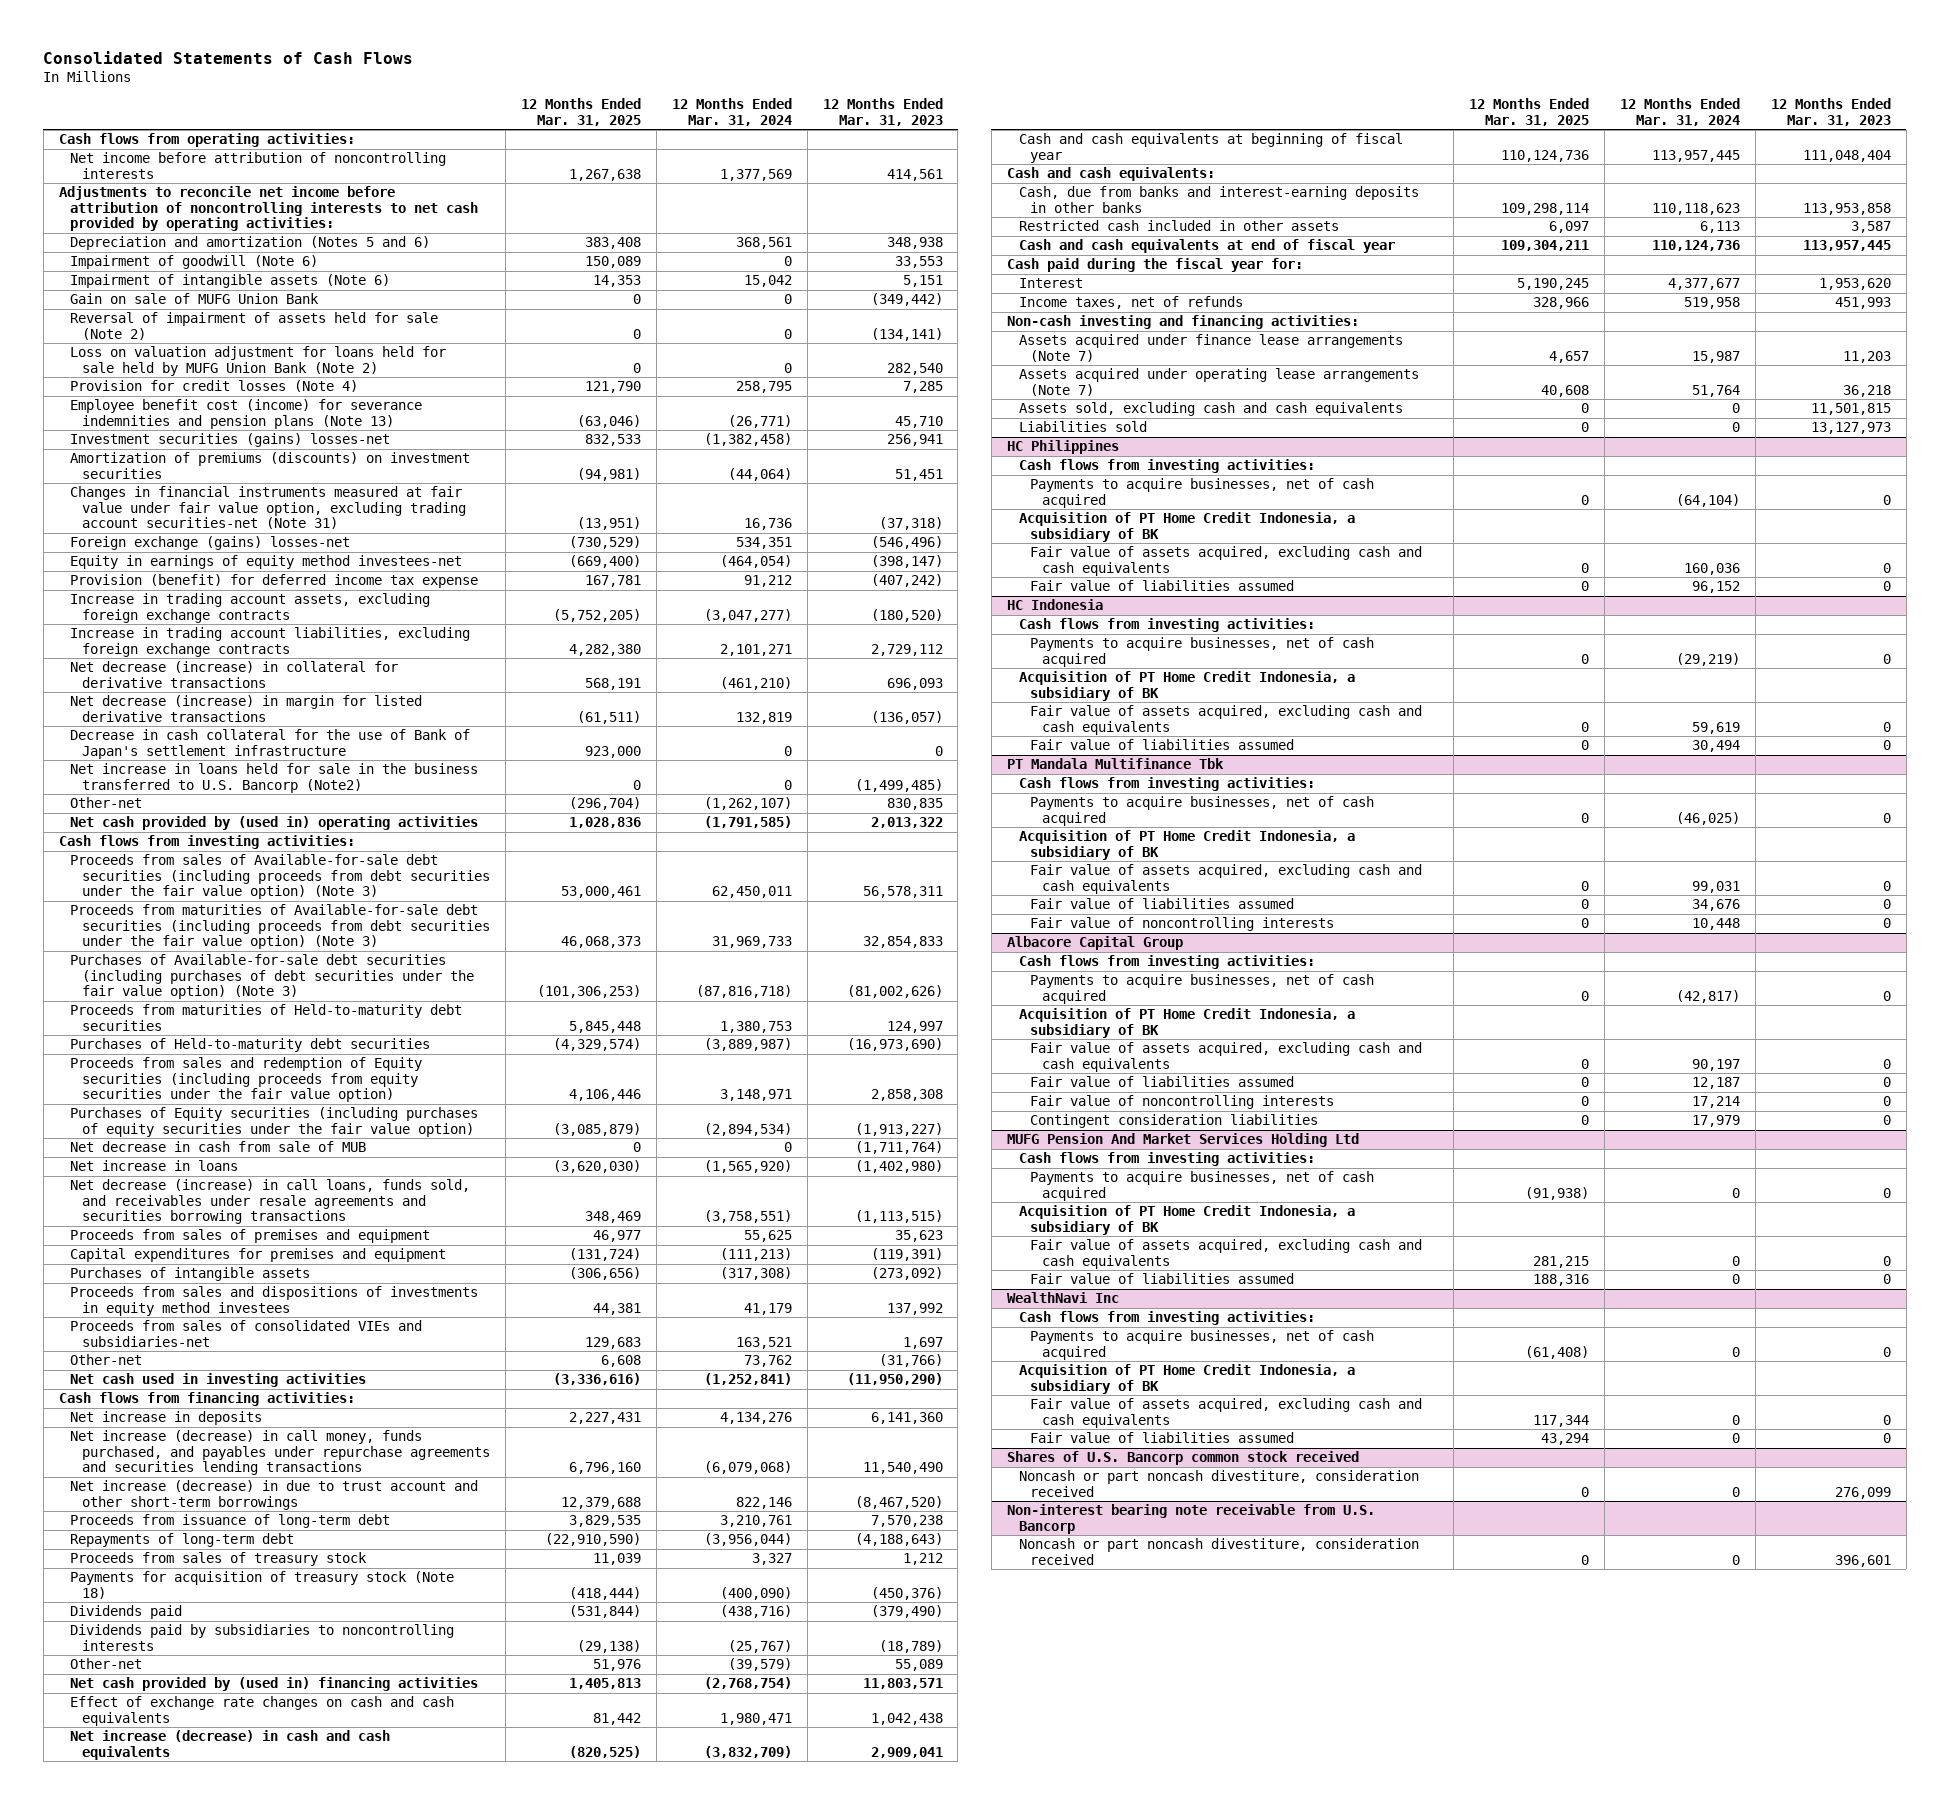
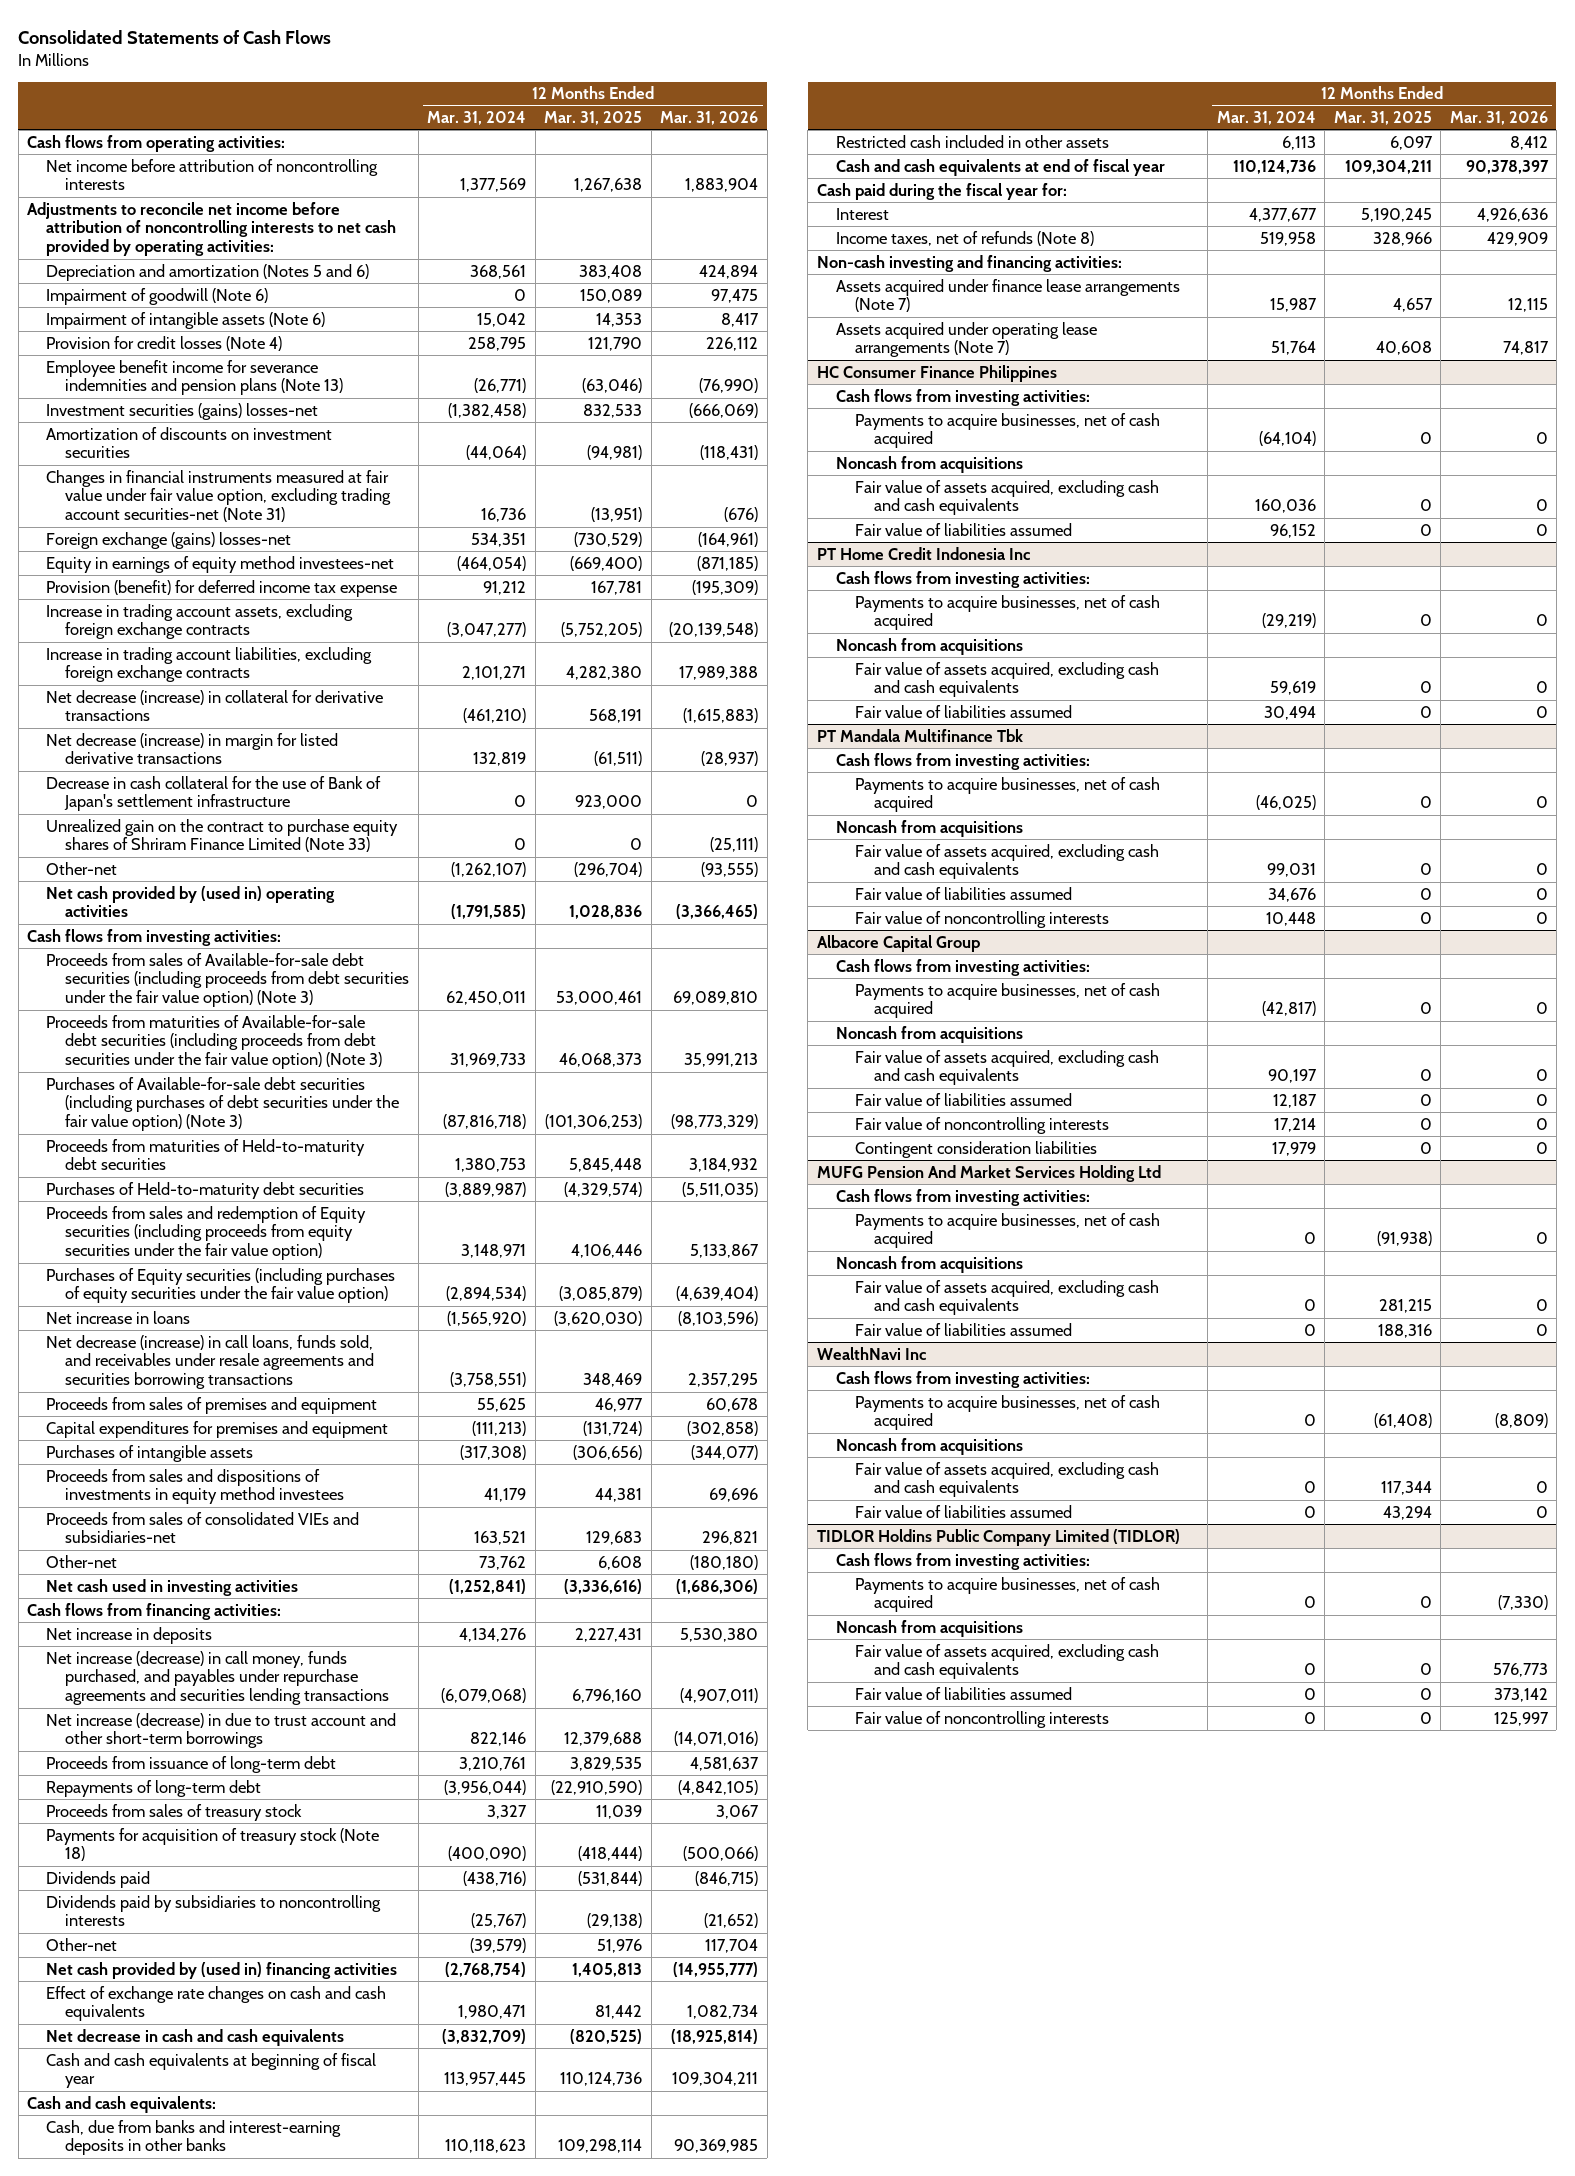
- | 12 Months Ended Mar. 31, 2025 | 12 Months Ended Mar. 31, 2024 | 12 Months Ended Mar. 31, 2023
+ | 12 Months Ended Mar. 31, 2024 | 12 Months Ended Mar. 31, 2025 | 12 Months Ended Mar. 31, 2026
- Gain on sale of MUFG Union Bank | 0 | 0 | (349,442)
- Reversal of impairment of assets held for sale (Note 2) | 0 | 0 | (134,141)
- Loss on valuation adjustment for loans held for sale held by MUFG Union Bank (Note 2) | 0 | 0 | 282,540
- Employee benefit cost (income) for severance indemnities and pension plans (Note 13) | (63,046) | (26,771) | 45,710
+ Employee benefit income for severance indemnities and pension plans (Note 13) | (26,771) | (63,046) | (76,990)
- Amortization of premiums (discounts) on investment securities | (94,981) | (44,064) | 51,451
+ Amortization of discounts on investment securities | (44,064) | (94,981) | (118,431)
- Net increase in loans held for sale in the business transferred to U.S. Bancorp (Note2) | 0 | 0 | (1,499,485)
+ Unrealized gain on the contract to purchase equity shares of Shriram Finance Limited (Note 33) | 0 | 0 | (25,111)
- Net decrease in cash from sale of MUB | 0 | 0 | (1,711,764)
- Net increase (decrease) in cash and cash equivalents | (820,525) | (3,832,709) | 2,909,041
+ Net decrease in cash and cash equivalents | (3,832,709) | (820,525) | (18,925,814)
- Income taxes, net of refunds | 328,966 | 519,958 | 451,993
+ Income taxes, net of refunds (Note 8) | 519,958 | 328,966 | 429,909
- Assets sold, excluding cash and cash equivalents | 0 | 0 | 11,501,815
- Liabilities sold | 0 | 0 | 13,127,973
- HC Philippines
+ HC Consumer Finance Philippines
- Acquisition of PT Home Credit Indonesia, a subsidiary of BK
+ Noncash from acquisitions
- HC Indonesia
+ PT Home Credit Indonesia Inc
- Acquisition of PT Home Credit Indonesia, a subsidiary of BK
+ Noncash from acquisitions
@ PT Mandala Multifinance Tbk
- Acquisition of PT Home Credit Indonesia, a subsidiary of BK
+ Noncash from acquisitions
@ Albacore Capital Group
- Acquisition of PT Home Credit Indonesia, a subsidiary of BK
+ Noncash from acquisitions
@ MUFG Pension And Market Services Holding Ltd
- Acquisition of PT Home Credit Indonesia, a subsidiary of BK
+ Noncash from acquisitions
@ WealthNavi Inc
- Acquisition of PT Home Credit Indonesia, a subsidiary of BK
+ Noncash from acquisitions
- Shares of U.S. Bancorp common stock received
- Noncash or part noncash divestiture, consideration received | 0 | 0 | 276,099
- Non-interest bearing note receivable from U.S. Bancorp
- Noncash or part noncash divestiture, consideration received | 0 | 0 | 396,601
+ TIDLOR Holdins Public Company Limited (TIDLOR)
+ Cash flows from investing activities:
+ Payments to acquire businesses, net of cash acquired | 0 | 0 | (7,330)
+ Noncash from acquisitions
+ Fair value of assets acquired, excluding cash and cash equivalents | 0 | 0 | 576,773
+ Fair value of liabilities assumed | 0 | 0 | 373,142
+ Fair value of noncontrolling interests | 0 | 0 | 125,997

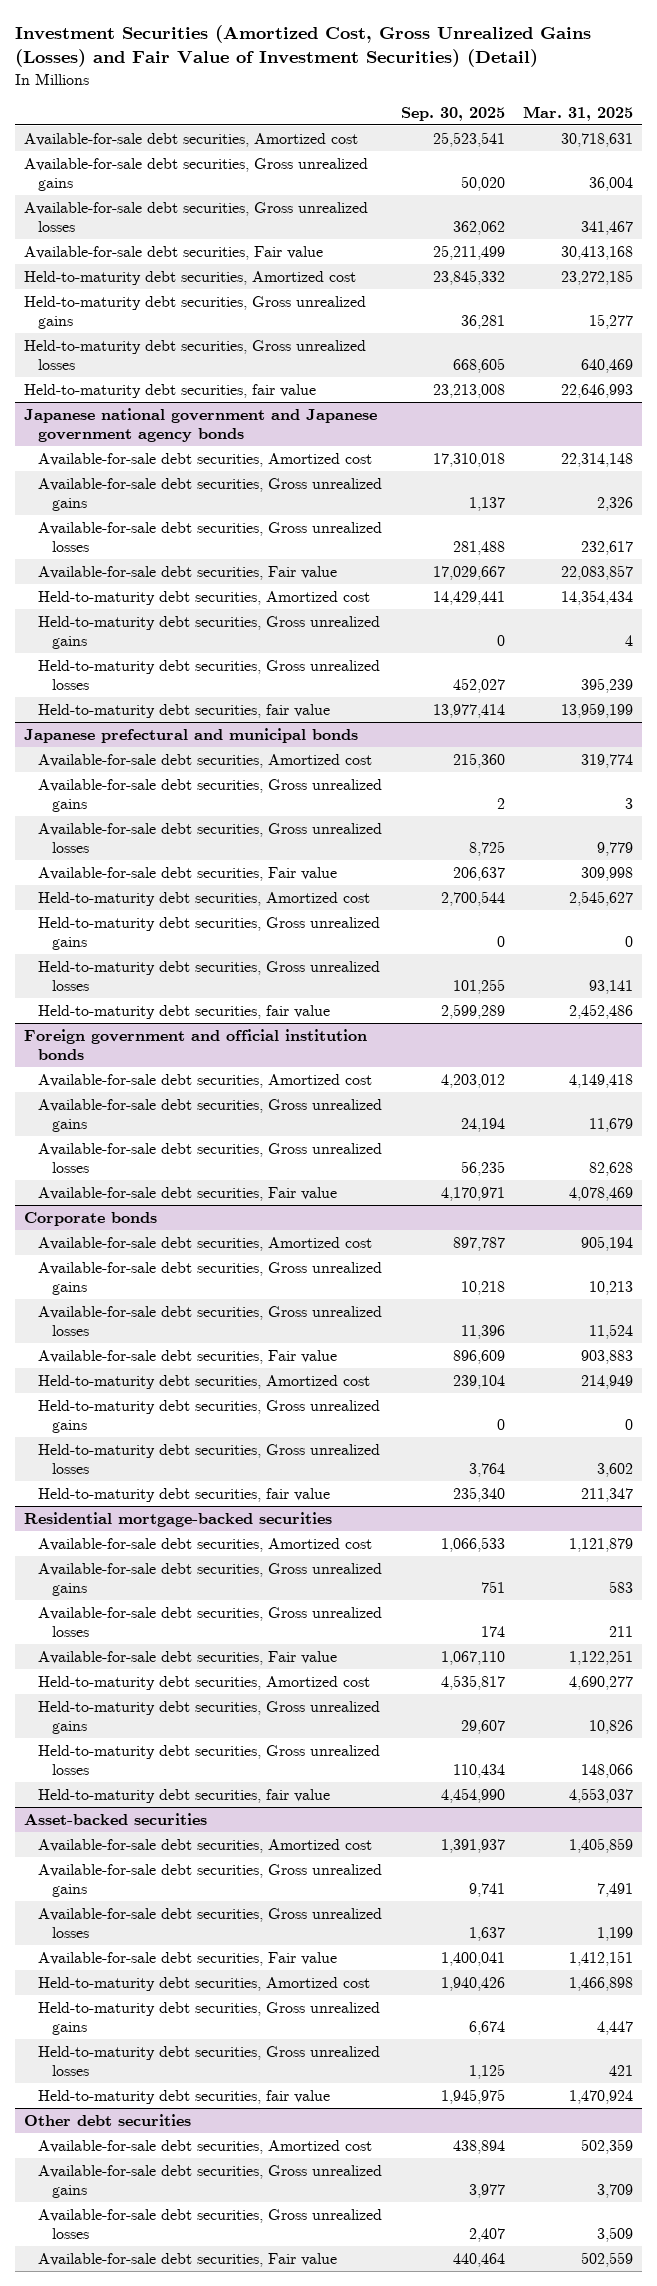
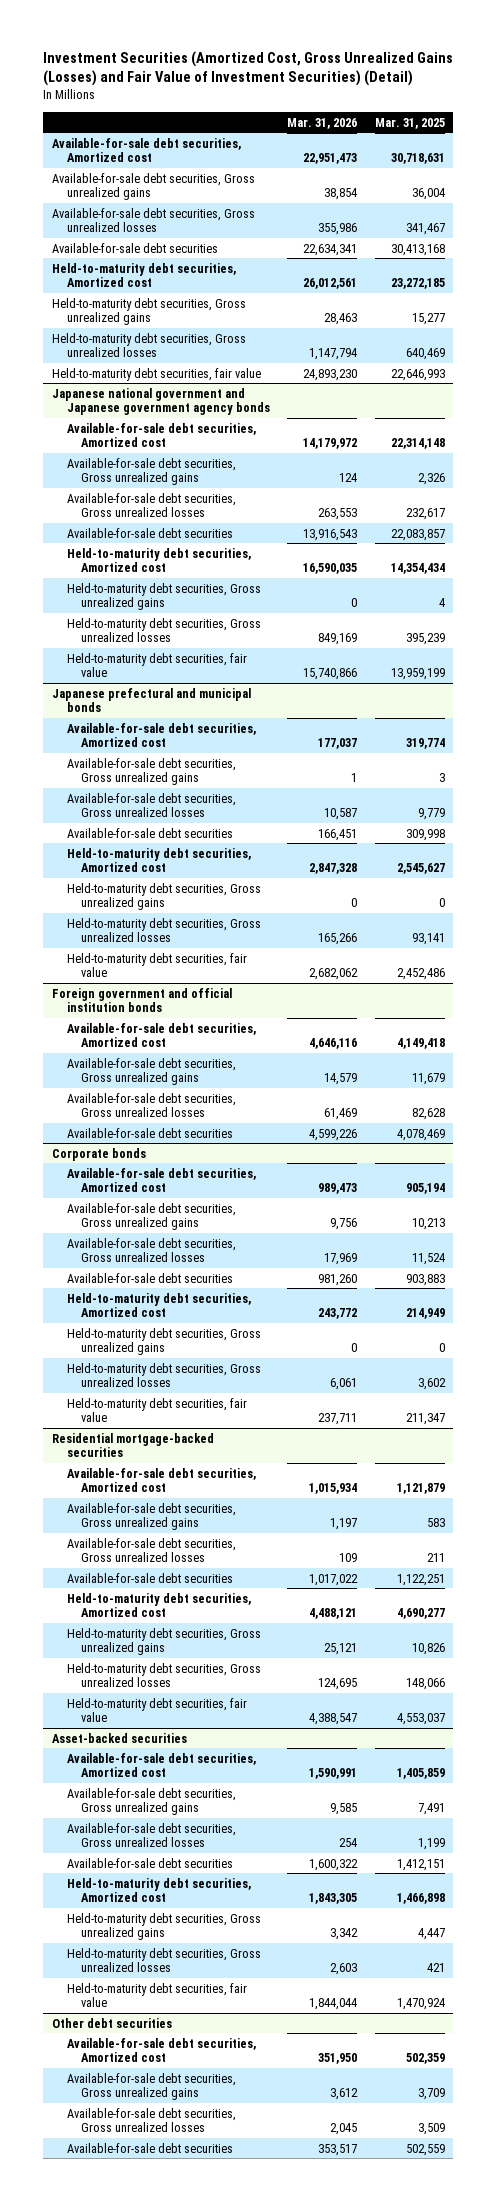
- | Sep. 30, 2025 | Mar. 31, 2025
+ | Mar. 31, 2026 | Mar. 31, 2025
- Available-for-sale debt securities, Fair value | 25,211,499 | 30,413,168
+ Available-for-sale debt securities | 22,634,341 | 30,413,168
@ Japanese national government and Japanese government agency bonds
- Available-for-sale debt securities, Fair value | 17,029,667 | 22,083,857
+ Available-for-sale debt securities | 13,916,543 | 22,083,857
@ Japanese prefectural and municipal bonds
- Available-for-sale debt securities, Fair value | 206,637 | 309,998
+ Available-for-sale debt securities | 166,451 | 309,998
@ Foreign government and official institution bonds
- Available-for-sale debt securities, Fair value | 4,170,971 | 4,078,469
+ Available-for-sale debt securities | 4,599,226 | 4,078,469
@ Corporate bonds
- Available-for-sale debt securities, Fair value | 896,609 | 903,883
+ Available-for-sale debt securities | 981,260 | 903,883
@ Residential mortgage-backed securities
- Available-for-sale debt securities, Fair value | 1,067,110 | 1,122,251
+ Available-for-sale debt securities | 1,017,022 | 1,122,251
@ Asset-backed securities
- Available-for-sale debt securities, Fair value | 1,400,041 | 1,412,151
+ Available-for-sale debt securities | 1,600,322 | 1,412,151
@ Other debt securities
- Available-for-sale debt securities, Fair value | 440,464 | 502,559
+ Available-for-sale debt securities | 353,517 | 502,559

